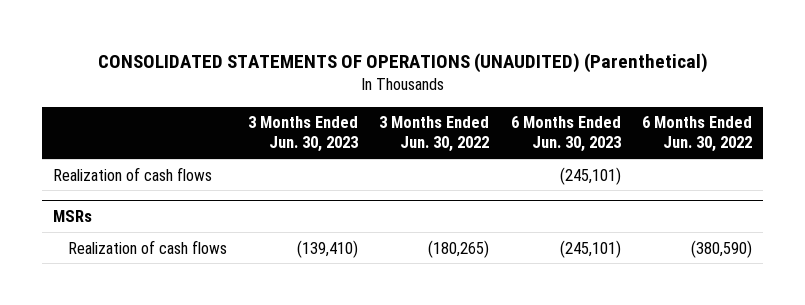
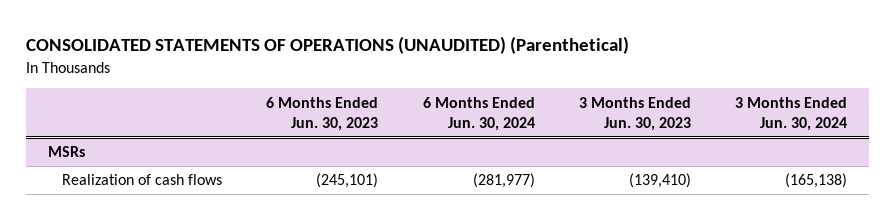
- | 3 Months Ended Jun. 30, 2023 | 3 Months Ended Jun. 30, 2022 | 6 Months Ended Jun. 30, 2023 | 6 Months Ended Jun. 30, 2022
+ | 6 Months Ended Jun. 30, 2023 | 6 Months Ended Jun. 30, 2024 | 3 Months Ended Jun. 30, 2023 | 3 Months Ended Jun. 30, 2024
- Realization of cash flows | | | (245,101) |

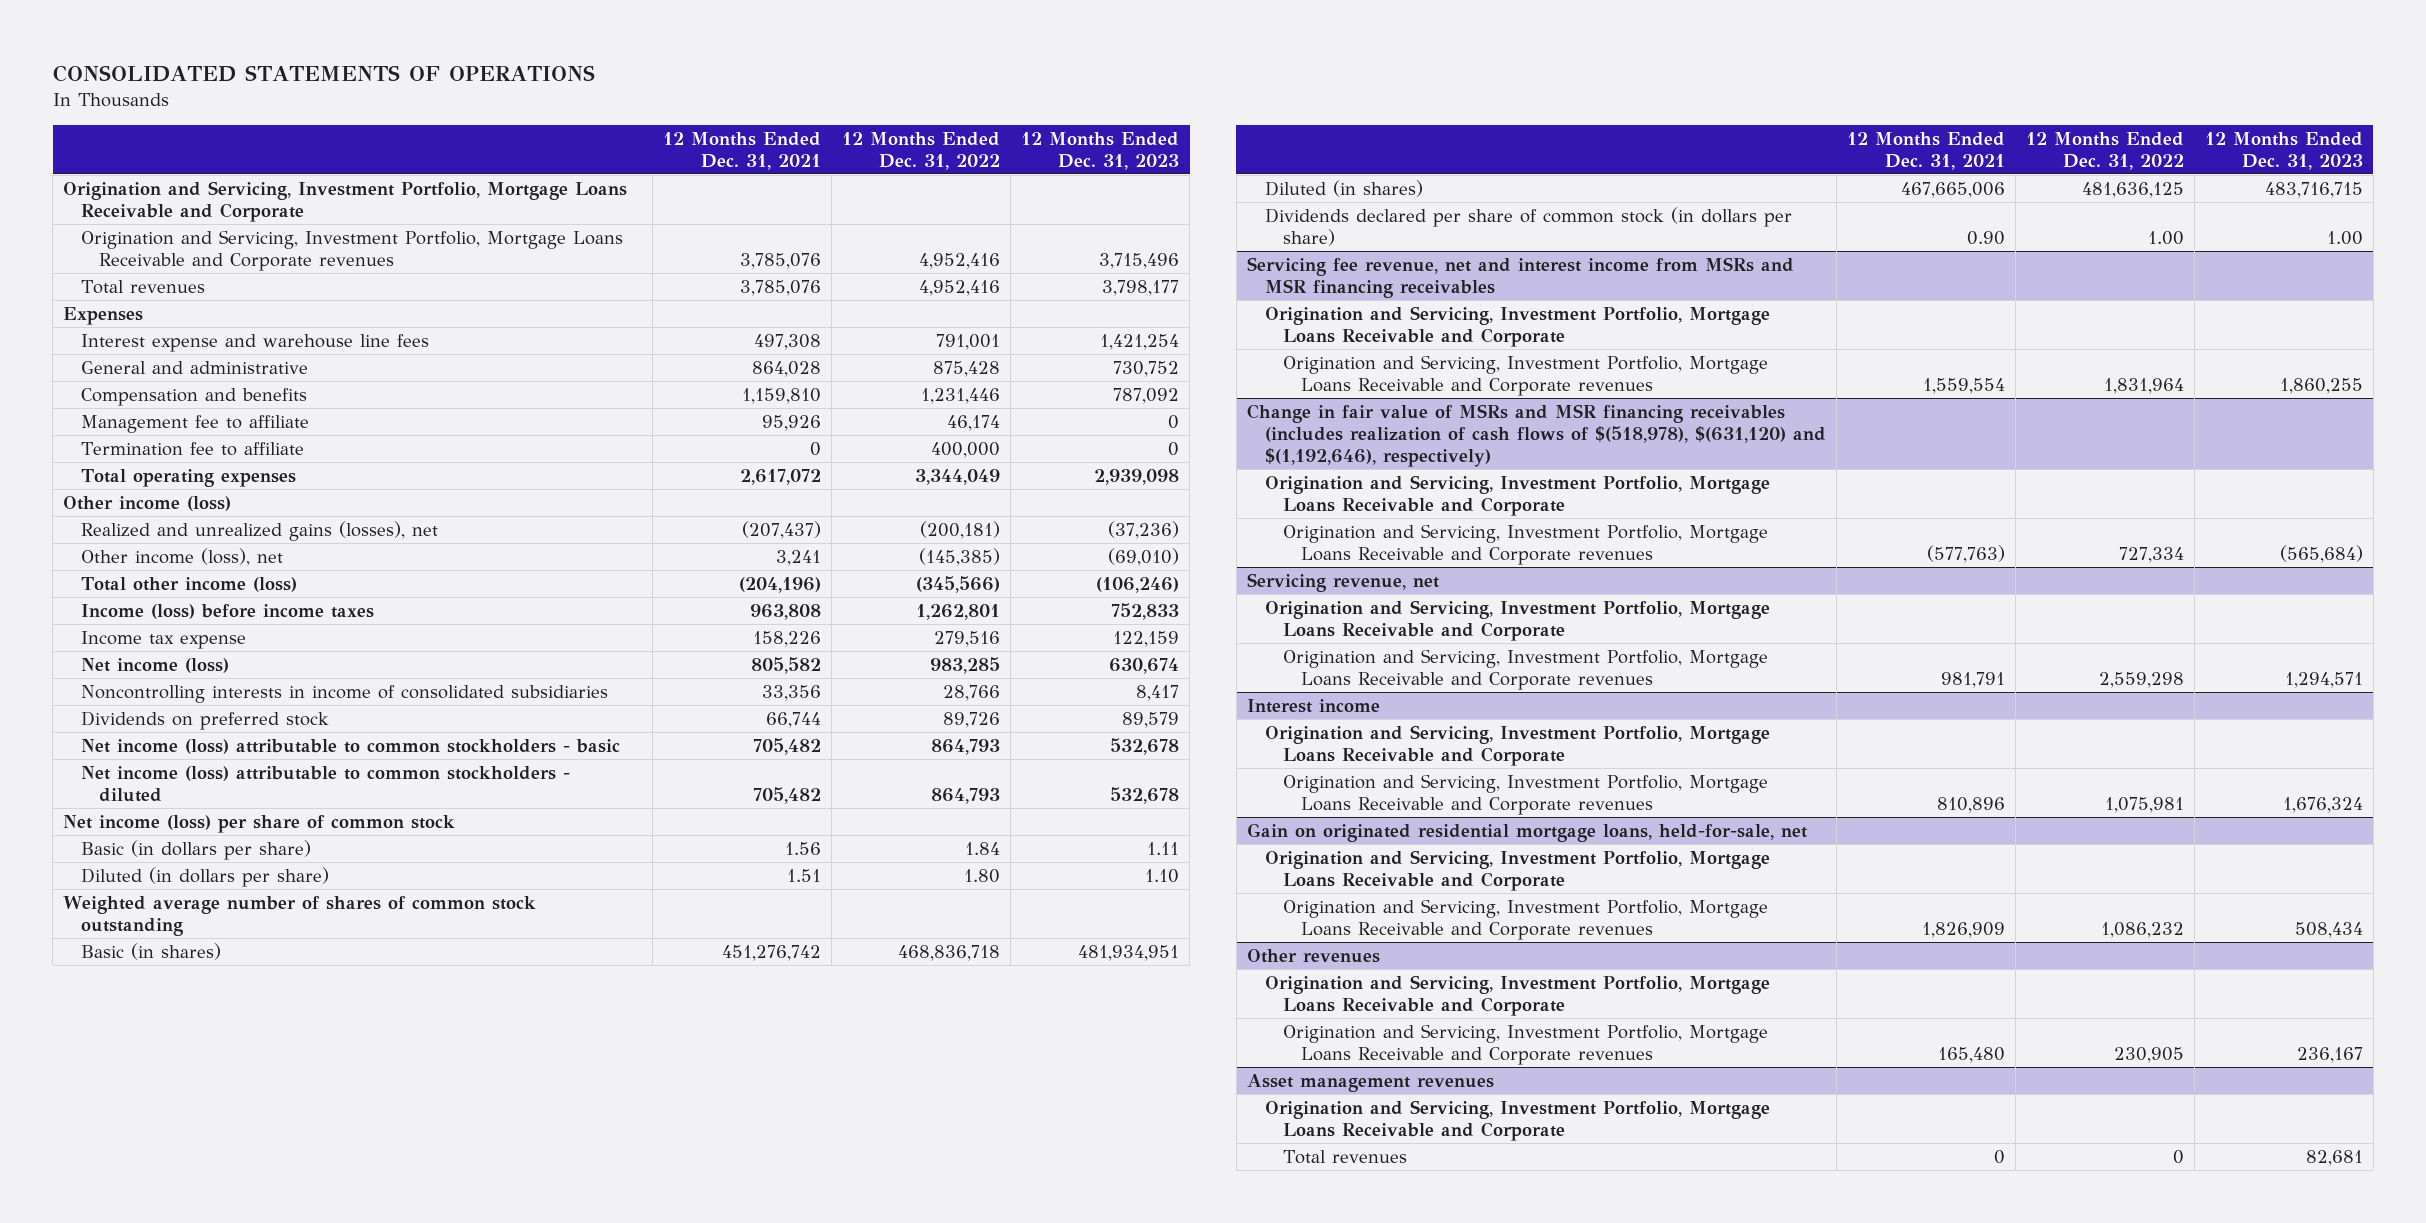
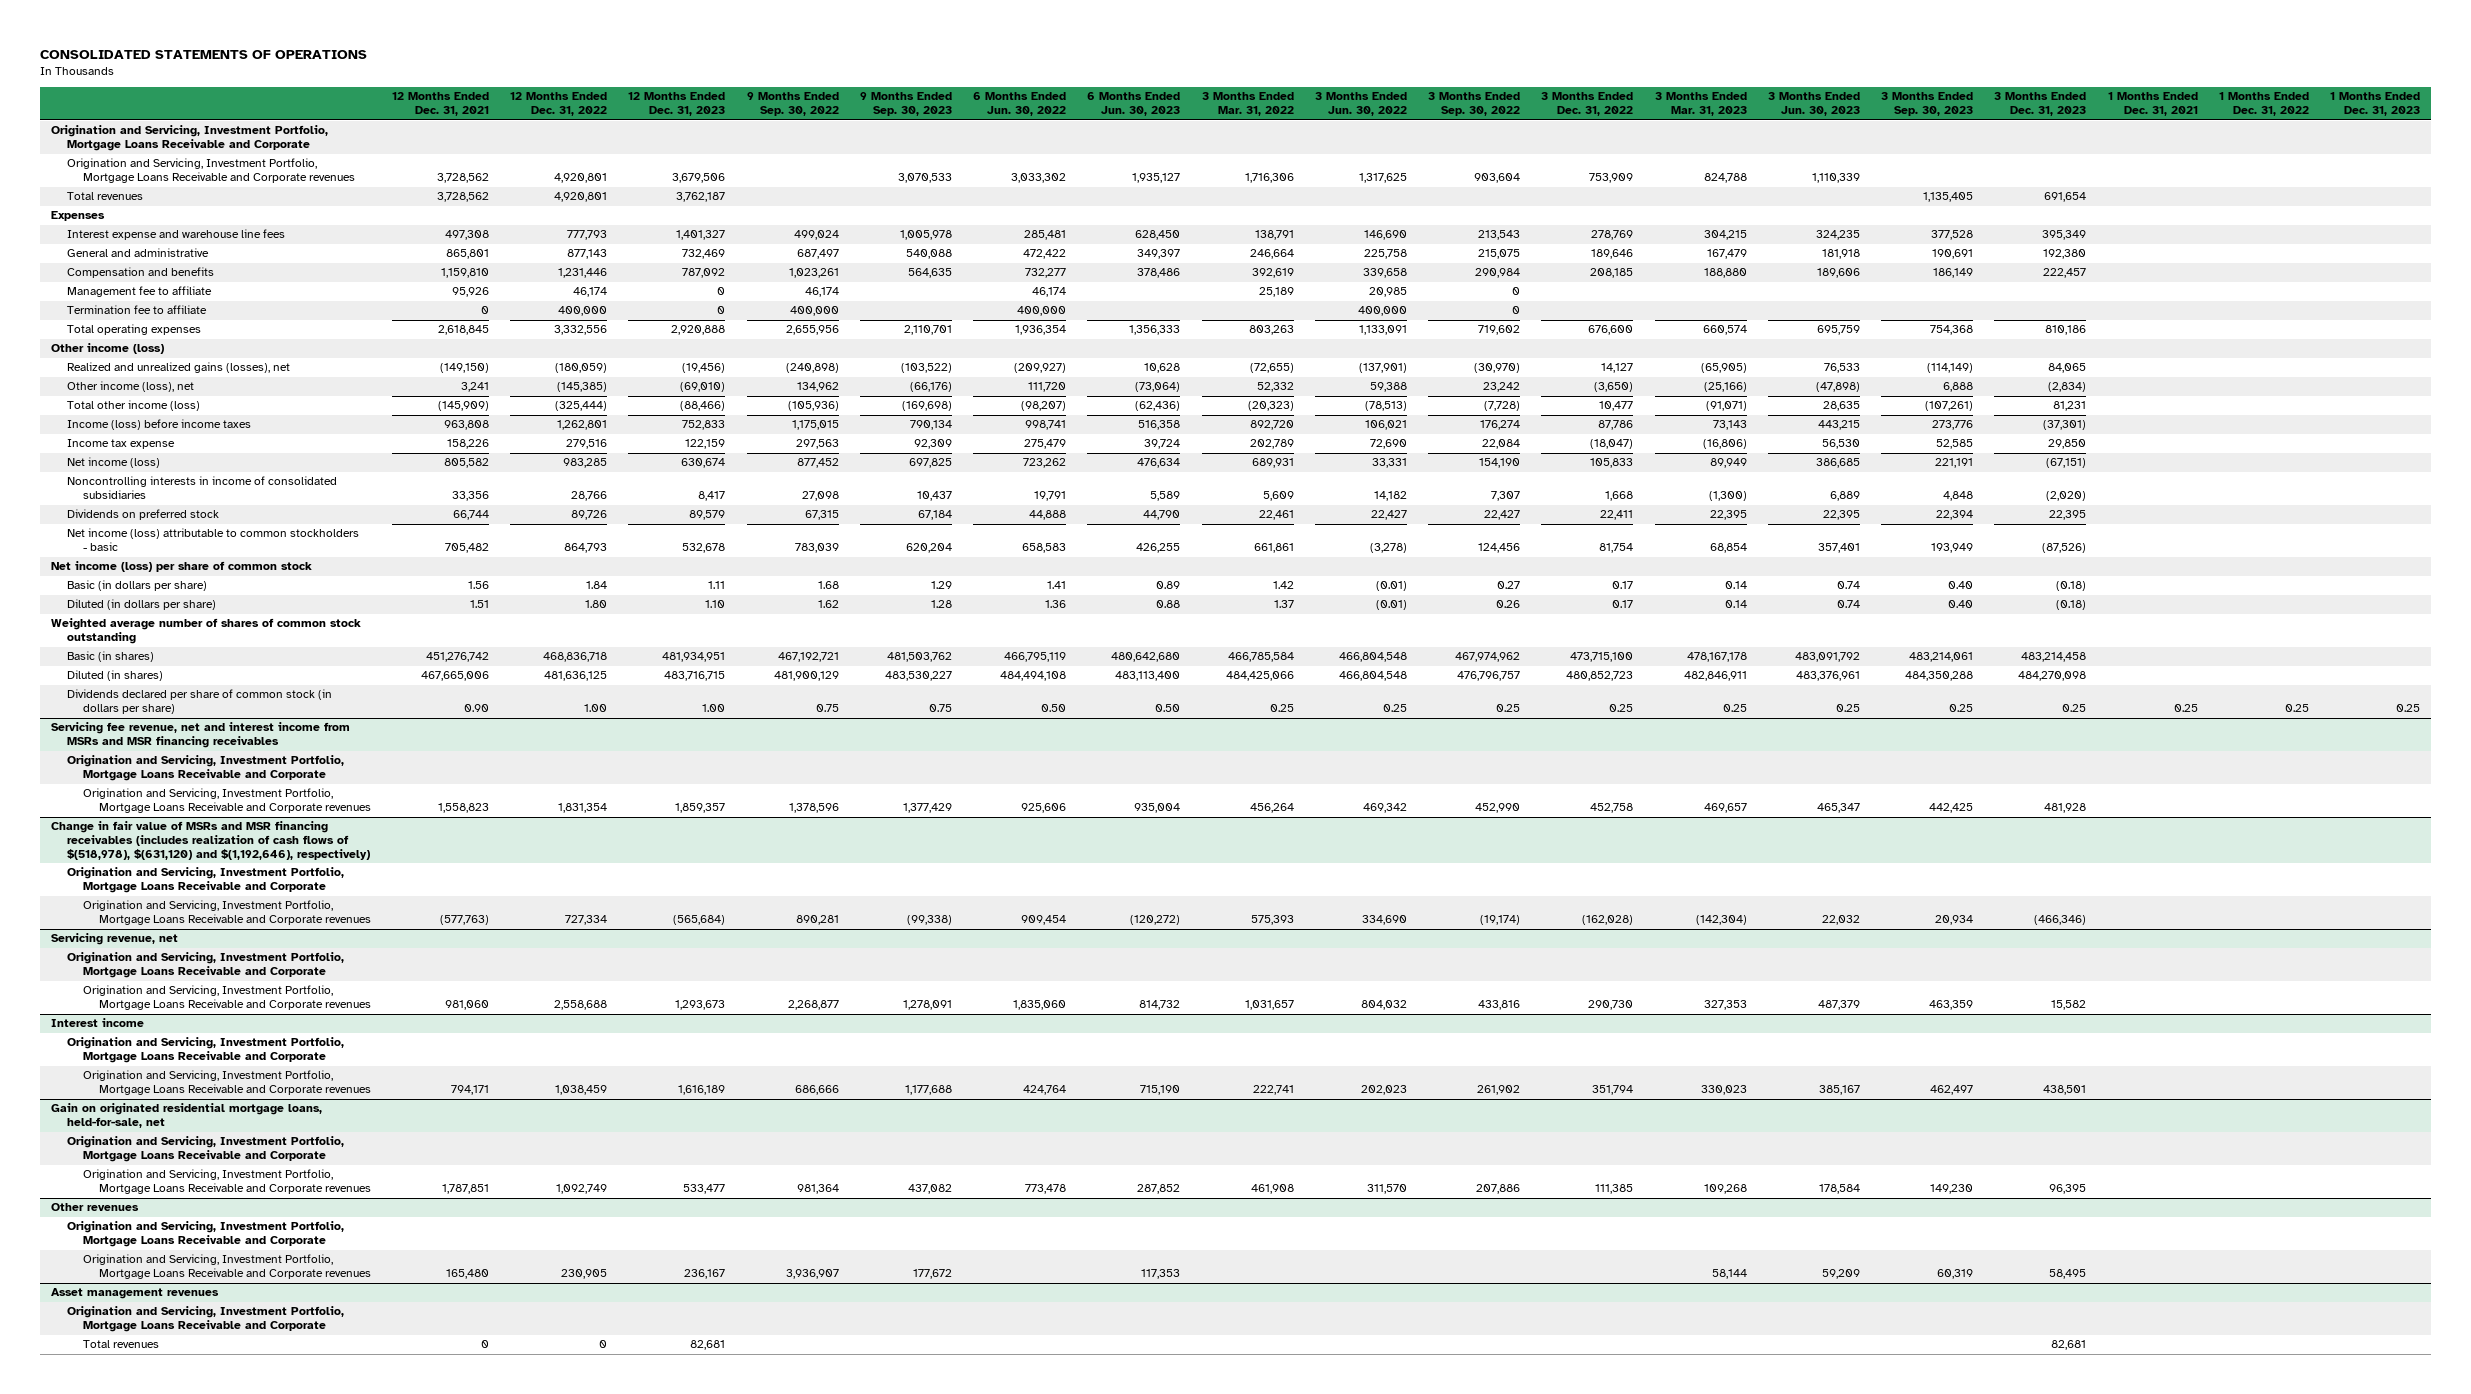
- | 12 Months Ended Dec. 31, 2021 | 12 Months Ended Dec. 31, 2022 | 12 Months Ended Dec. 31, 2023
+ | 12 Months Ended Dec. 31, 2021 | 12 Months Ended Dec. 31, 2022 | 12 Months Ended Dec. 31, 2023 | 9 Months Ended Sep. 30, 2022 | 9 Months Ended Sep. 30, 2023 | 6 Months Ended Jun. 30, 2022 | 6 Months Ended Jun. 30, 2023 | 3 Months Ended Mar. 31, 2022 | 3 Months Ended Jun. 30, 2022 | 3 Months Ended Sep. 30, 2022 | 3 Months Ended Dec. 31, 2022 | 3 Months Ended Mar. 31, 2023 | 3 Months Ended Jun. 30, 2023 | 3 Months Ended Sep. 30, 2023 | 3 Months Ended Dec. 31, 2023 | 1 Months Ended Dec. 31, 2021 | 1 Months Ended Dec. 31, 2022 | 1 Months Ended Dec. 31, 2023
- Origination and Servicing, Investment Portfolio, Mortgage Loans Receivable and Corporate revenues | 3,785,076 | 4,952,416 | 3,715,496
- Total revenues | 3,785,076 | 4,952,416 | 3,798,177
+ Origination and Servicing, Investment Portfolio, Mortgage Loans Receivable and Corporate revenues | 3,728,562 | 4,920,801 | 3,679,506 | | 3,070,533 | 3,033,302 | 1,935,127 | 1,716,306 | 1,317,625 | 903,604 | 753,909 | 824,788 | 1,110,339 | | | | |
+ Total revenues | 3,728,562 | 4,920,801 | 3,762,187 | | | | | | | | | | | 1,135,405 | 691,654 | | |
- Interest expense and warehouse line fees | 497,308 | 791,001 | 1,421,254
- General and administrative | 864,028 | 875,428 | 730,752
+ Interest expense and warehouse line fees | 497,308 | 777,793 | 1,401,327 | 499,024 | 1,005,978 | 285,481 | 628,450 | 138,791 | 146,690 | 213,543 | 278,769 | 304,215 | 324,235 | 377,528 | 395,349 | | |
+ General and administrative | 865,801 | 877,143 | 732,469 | 687,497 | 540,088 | 472,422 | 349,397 | 246,664 | 225,758 | 215,075 | 189,646 | 167,479 | 181,918 | 190,691 | 192,380 | | |
- Total operating expenses | 2,617,072 | 3,344,049 | 2,939,098
+ Total operating expenses | 2,618,845 | 3,332,556 | 2,920,888 | 2,655,956 | 2,110,701 | 1,936,354 | 1,356,333 | 803,263 | 1,133,091 | 719,602 | 676,600 | 660,574 | 695,759 | 754,368 | 810,186 | | |
- Realized and unrealized gains (losses), net | (207,437) | (200,181) | (37,236)
+ Realized and unrealized gains (losses), net | (149,150) | (180,059) | (19,456) | (240,898) | (103,522) | (209,927) | 10,628 | (72,655) | (137,901) | (30,970) | 14,127 | (65,905) | 76,533 | (114,149) | 84,065 | | |
- Total other income (loss) | (204,196) | (345,566) | (106,246)
+ Total other income (loss) | (145,909) | (325,444) | (88,466) | (105,936) | (169,698) | (98,207) | (62,436) | (20,323) | (78,513) | (7,728) | 10,477 | (91,071) | 28,635 | (107,261) | 81,231 | | |
- Net income (loss) attributable to common stockholders - diluted | 705,482 | 864,793 | 532,678
@ Servicing fee revenue, net and interest income from MSRs and MSR financing receivables
- Origination and Servicing, Investment Portfolio, Mortgage Loans Receivable and Corporate revenues | 1,559,554 | 1,831,964 | 1,860,255
+ Origination and Servicing, Investment Portfolio, Mortgage Loans Receivable and Corporate revenues | 1,558,823 | 1,831,354 | 1,859,357 | 1,378,596 | 1,377,429 | 925,606 | 935,004 | 456,264 | 469,342 | 452,990 | 452,758 | 469,657 | 465,347 | 442,425 | 481,928 | | |
@ Servicing revenue, net
- Origination and Servicing, Investment Portfolio, Mortgage Loans Receivable and Corporate revenues | 981,791 | 2,559,298 | 1,294,571
+ Origination and Servicing, Investment Portfolio, Mortgage Loans Receivable and Corporate revenues | 981,060 | 2,558,688 | 1,293,673 | 2,268,877 | 1,278,091 | 1,835,060 | 814,732 | 1,031,657 | 804,032 | 433,816 | 290,730 | 327,353 | 487,379 | 463,359 | 15,582 | | |
@ Interest income
- Origination and Servicing, Investment Portfolio, Mortgage Loans Receivable and Corporate revenues | 810,896 | 1,075,981 | 1,676,324
+ Origination and Servicing, Investment Portfolio, Mortgage Loans Receivable and Corporate revenues | 794,171 | 1,038,459 | 1,616,189 | 686,666 | 1,177,688 | 424,764 | 715,190 | 222,741 | 202,023 | 261,902 | 351,794 | 330,023 | 385,167 | 462,497 | 438,501 | | |
@ Gain on originated residential mortgage loans, held-for-sale, net
- Origination and Servicing, Investment Portfolio, Mortgage Loans Receivable and Corporate revenues | 1,826,909 | 1,086,232 | 508,434
+ Origination and Servicing, Investment Portfolio, Mortgage Loans Receivable and Corporate revenues | 1,787,851 | 1,092,749 | 533,477 | 981,364 | 437,082 | 773,478 | 287,852 | 461,908 | 311,570 | 207,886 | 111,385 | 109,268 | 178,584 | 149,230 | 96,395 | | |

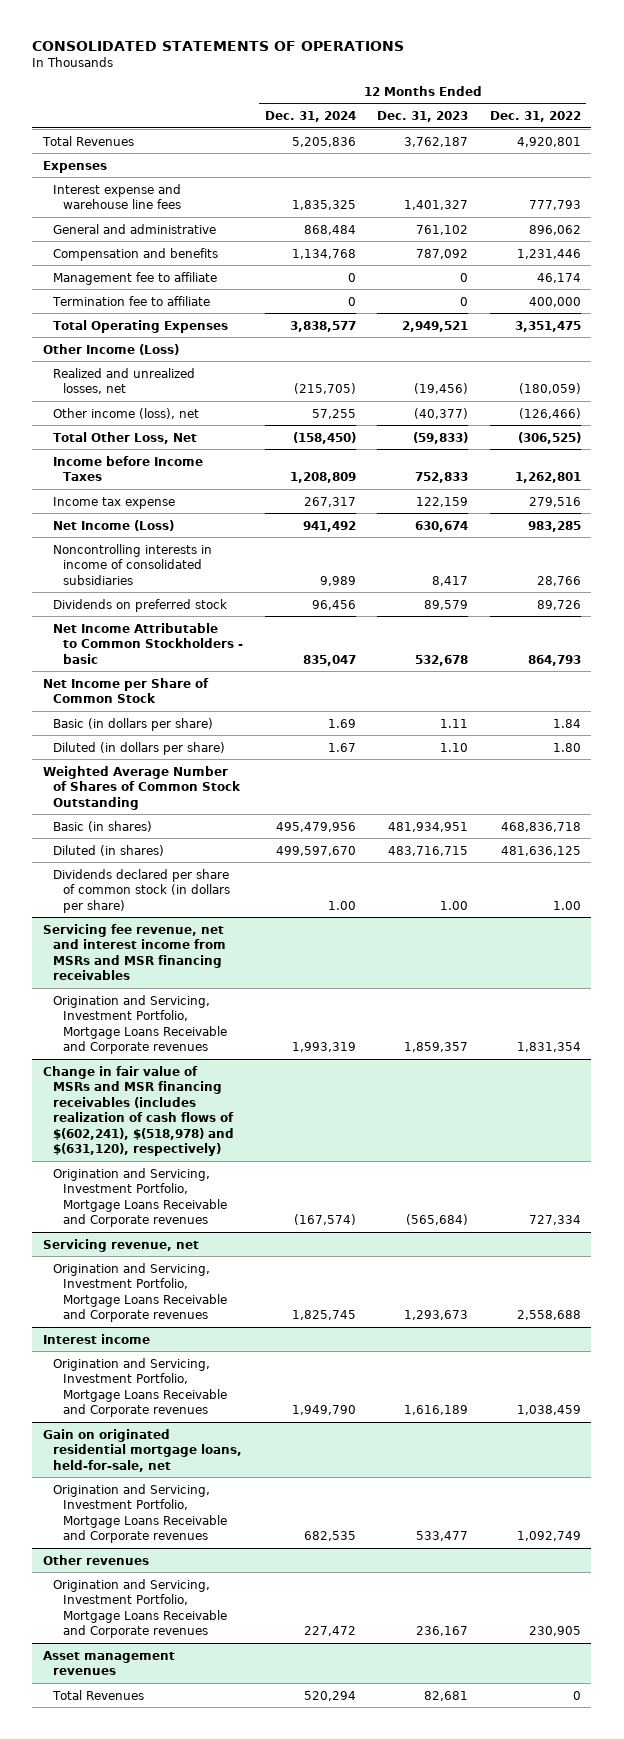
- | 12 Months Ended Dec. 31, 2021 | 12 Months Ended Dec. 31, 2022 | 12 Months Ended Dec. 31, 2023 | 9 Months Ended Sep. 30, 2022 | 9 Months Ended Sep. 30, 2023 | 6 Months Ended Jun. 30, 2022 | 6 Months Ended Jun. 30, 2023 | 3 Months Ended Mar. 31, 2022 | 3 Months Ended Jun. 30, 2022 | 3 Months Ended Sep. 30, 2022 | 3 Months Ended Dec. 31, 2022 | 3 Months Ended Mar. 31, 2023 | 3 Months Ended Jun. 30, 2023 | 3 Months Ended Sep. 30, 2023 | 3 Months Ended Dec. 31, 2023 | 1 Months Ended Dec. 31, 2021 | 1 Months Ended Dec. 31, 2022 | 1 Months Ended Dec. 31, 2023
+ | 12 Months Ended Dec. 31, 2024 | 12 Months Ended Dec. 31, 2023 | 12 Months Ended Dec. 31, 2022
- Origination and Servicing, Investment Portfolio, Mortgage Loans Receivable and Corporate
- Origination and Servicing, Investment Portfolio, Mortgage Loans Receivable and Corporate revenues | 3,728,562 | 4,920,801 | 3,679,506 | | 3,070,533 | 3,033,302 | 1,935,127 | 1,716,306 | 1,317,625 | 903,604 | 753,909 | 824,788 | 1,110,339 | | | | |
- Total revenues | 3,728,562 | 4,920,801 | 3,762,187 | | | | | | | | | | | 1,135,405 | 691,654 | | |
+ Total Revenues | 5,205,836 | 3,762,187 | 4,920,801
- General and administrative | 865,801 | 877,143 | 732,469 | 687,497 | 540,088 | 472,422 | 349,397 | 246,664 | 225,758 | 215,075 | 189,646 | 167,479 | 181,918 | 190,691 | 192,380 | | |
+ General and administrative | 868,484 | 761,102 | 896,062
- Total operating expenses | 2,618,845 | 3,332,556 | 2,920,888 | 2,655,956 | 2,110,701 | 1,936,354 | 1,356,333 | 803,263 | 1,133,091 | 719,602 | 676,600 | 660,574 | 695,759 | 754,368 | 810,186 | | |
- Other income (loss)
- Realized and unrealized gains (losses), net | (149,150) | (180,059) | (19,456) | (240,898) | (103,522) | (209,927) | 10,628 | (72,655) | (137,901) | (30,970) | 14,127 | (65,905) | 76,533 | (114,149) | 84,065 | | |
- Other income (loss), net | 3,241 | (145,385) | (69,010) | 134,962 | (66,176) | 111,720 | (73,064) | 52,332 | 59,388 | 23,242 | (3,650) | (25,166) | (47,898) | 6,888 | (2,834) | | |
- Total other income (loss) | (145,909) | (325,444) | (88,466) | (105,936) | (169,698) | (98,207) | (62,436) | (20,323) | (78,513) | (7,728) | 10,477 | (91,071) | 28,635 | (107,261) | 81,231 | | |
- Income (loss) before income taxes | 963,808 | 1,262,801 | 752,833 | 1,175,015 | 790,134 | 998,741 | 516,358 | 892,720 | 106,021 | 176,274 | 87,786 | 73,143 | 443,215 | 273,776 | (37,301) | | |
+ Total Operating Expenses | 3,838,577 | 2,949,521 | 3,351,475
+ Other Income (Loss)
+ Realized and unrealized losses, net | (215,705) | (19,456) | (180,059)
+ Other income (loss), net | 57,255 | (40,377) | (126,466)
+ Total Other Loss, Net | (158,450) | (59,833) | (306,525)
+ Income before Income Taxes | 1,208,809 | 752,833 | 1,262,801
- Net income (loss) | 805,582 | 983,285 | 630,674 | 877,452 | 697,825 | 723,262 | 476,634 | 689,931 | 33,331 | 154,190 | 105,833 | 89,949 | 386,685 | 221,191 | (67,151) | | |
+ Net Income (Loss) | 941,492 | 630,674 | 983,285
- Net income (loss) attributable to common stockholders - basic | 705,482 | 864,793 | 532,678 | 783,039 | 620,204 | 658,583 | 426,255 | 661,861 | (3,278) | 124,456 | 81,754 | 68,854 | 357,401 | 193,949 | (87,526) | | |
- Net income (loss) per share of common stock
+ Net Income Attributable to Common Stockholders - basic | 835,047 | 532,678 | 864,793
+ Net Income per Share of Common Stock
- Weighted average number of shares of common stock outstanding
+ Weighted Average Number of Shares of Common Stock Outstanding
@ Servicing fee revenue, net and interest income from MSRs and MSR financing receivables
- Origination and Servicing, Investment Portfolio, Mortgage Loans Receivable and Corporate
- Change in fair value of MSRs and MSR financing receivables (includes realization of cash flows of $(518,978), $(631,120) and $(1,192,646), respectively)
- Origination and Servicing, Investment Portfolio, Mortgage Loans Receivable and Corporate
+ Change in fair value of MSRs and MSR financing receivables (includes realization of cash flows of $(602,241), $(518,978) and $(631,120), respectively)
@ Servicing revenue, net
- Origination and Servicing, Investment Portfolio, Mortgage Loans Receivable and Corporate
@ Interest income
- Origination and Servicing, Investment Portfolio, Mortgage Loans Receivable and Corporate
@ Gain on originated residential mortgage loans, held-for-sale, net
- Origination and Servicing, Investment Portfolio, Mortgage Loans Receivable and Corporate
@ Other revenues
- Origination and Servicing, Investment Portfolio, Mortgage Loans Receivable and Corporate
@ Asset management revenues
- Origination and Servicing, Investment Portfolio, Mortgage Loans Receivable and Corporate
- Total revenues | 0 | 0 | 82,681 | | | | | | | | | | | | 82,681 | | |
+ Total Revenues | 520,294 | 82,681 | 0

